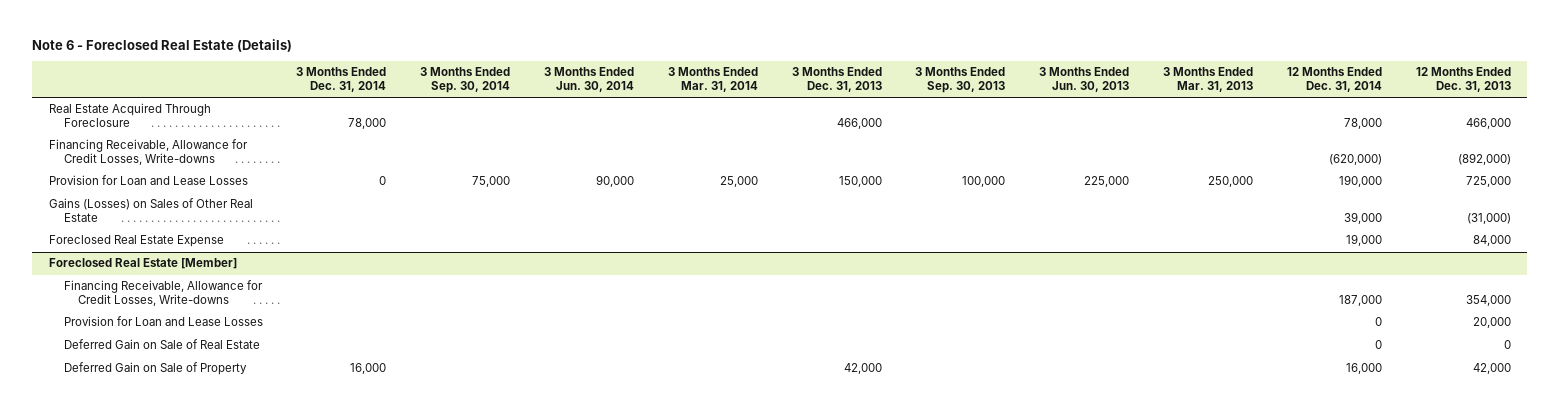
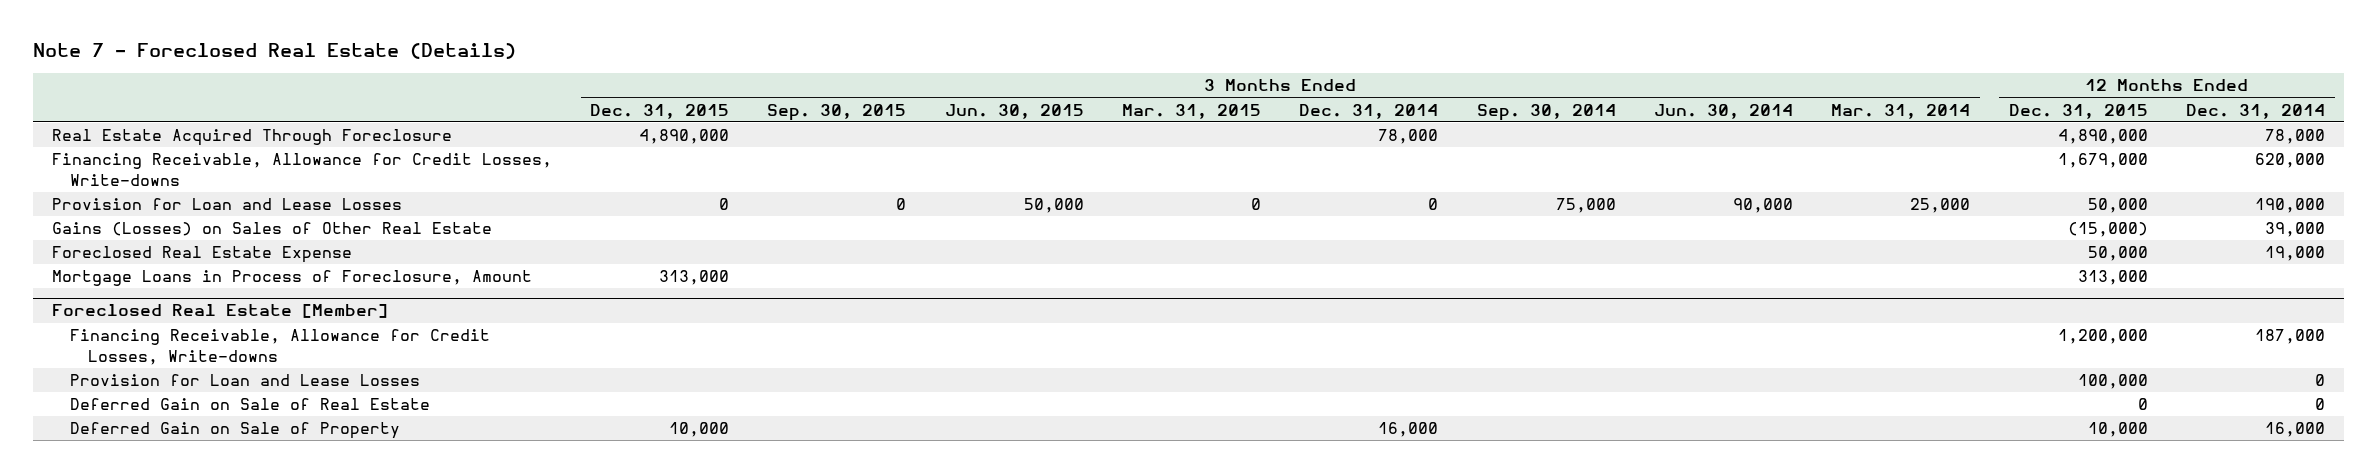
- Note 6 - Foreclosed Real Estate (Details)
+ Note 7 - Foreclosed Real Estate (Details)
- | 3 Months Ended Dec. 31, 2014 | 3 Months Ended Sep. 30, 2014 | 3 Months Ended Jun. 30, 2014 | 3 Months Ended Mar. 31, 2014 | 3 Months Ended Dec. 31, 2013 | 3 Months Ended Sep. 30, 2013 | 3 Months Ended Jun. 30, 2013 | 3 Months Ended Mar. 31, 2013 | 12 Months Ended Dec. 31, 2014 | 12 Months Ended Dec. 31, 2013
+ | 3 Months Ended Dec. 31, 2015 | 3 Months Ended Sep. 30, 2015 | 3 Months Ended Jun. 30, 2015 | 3 Months Ended Mar. 31, 2015 | 3 Months Ended Dec. 31, 2014 | 3 Months Ended Sep. 30, 2014 | 3 Months Ended Jun. 30, 2014 | 3 Months Ended Mar. 31, 2014 | 12 Months Ended Dec. 31, 2015 | 12 Months Ended Dec. 31, 2014
- Financing Receivable, Allowance for Credit Losses, Write-downs | | | | | | | | | (620,000) | (892,000)
+ Financing Receivable, Allowance for Credit Losses, Write-downs | | | | | | | | | 1,679,000 | 620,000
+ Mortgage Loans in Process of Foreclosure, Amount | 313,000 | | | | | | | | 313,000 |

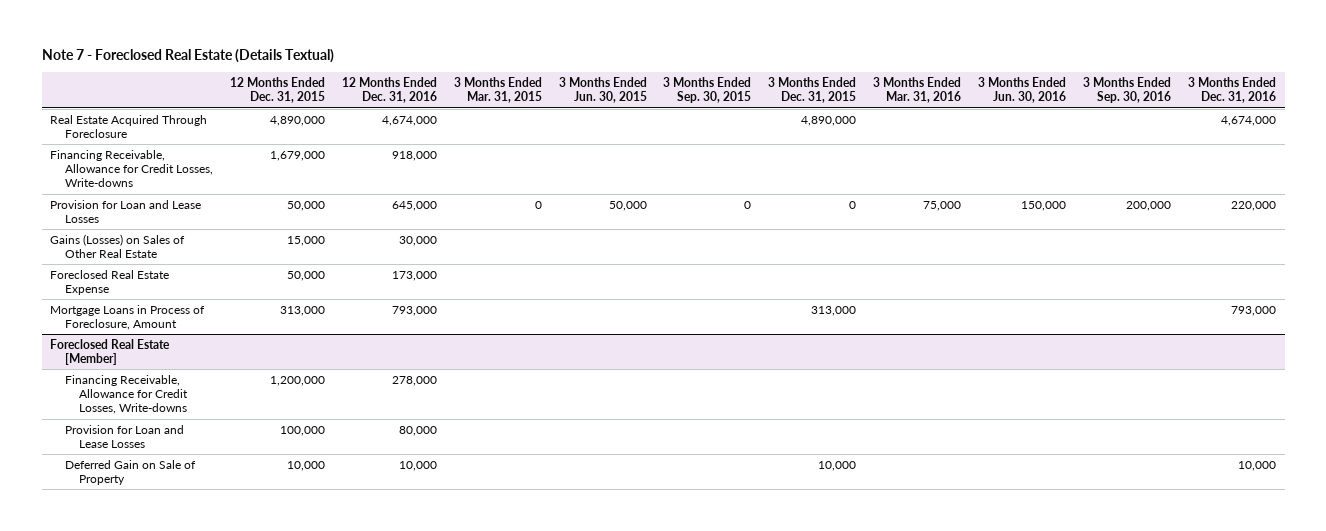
- Note 7 - Foreclosed Real Estate (Details)
+ Note 7 - Foreclosed Real Estate (Details Textual)
- | 3 Months Ended Dec. 31, 2015 | 3 Months Ended Sep. 30, 2015 | 3 Months Ended Jun. 30, 2015 | 3 Months Ended Mar. 31, 2015 | 3 Months Ended Dec. 31, 2014 | 3 Months Ended Sep. 30, 2014 | 3 Months Ended Jun. 30, 2014 | 3 Months Ended Mar. 31, 2014 | 12 Months Ended Dec. 31, 2015 | 12 Months Ended Dec. 31, 2014
+ | 12 Months Ended Dec. 31, 2015 | 12 Months Ended Dec. 31, 2016 | 3 Months Ended Mar. 31, 2015 | 3 Months Ended Jun. 30, 2015 | 3 Months Ended Sep. 30, 2015 | 3 Months Ended Dec. 31, 2015 | 3 Months Ended Mar. 31, 2016 | 3 Months Ended Jun. 30, 2016 | 3 Months Ended Sep. 30, 2016 | 3 Months Ended Dec. 31, 2016
- Gains (Losses) on Sales of Other Real Estate | | | | | | | | | (15,000) | 39,000
+ Gains (Losses) on Sales of Other Real Estate | 15,000 | 30,000 | | | | | | | |
@ Foreclosed Real Estate [Member]
- Deferred Gain on Sale of Real Estate | | | | | | | | | 0 | 0

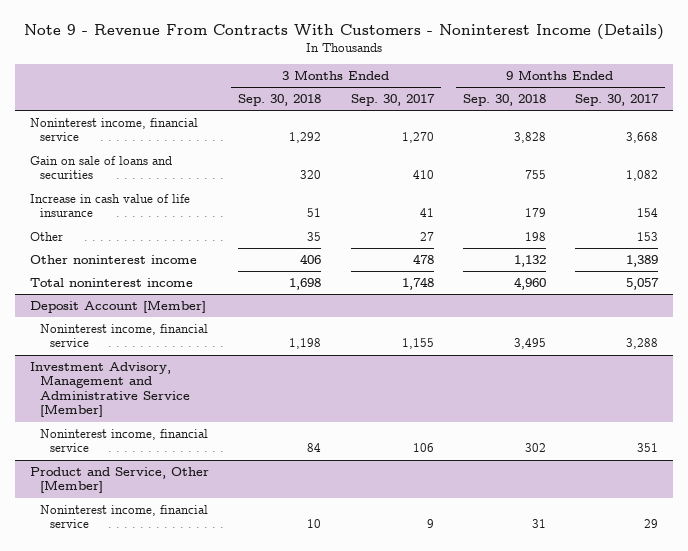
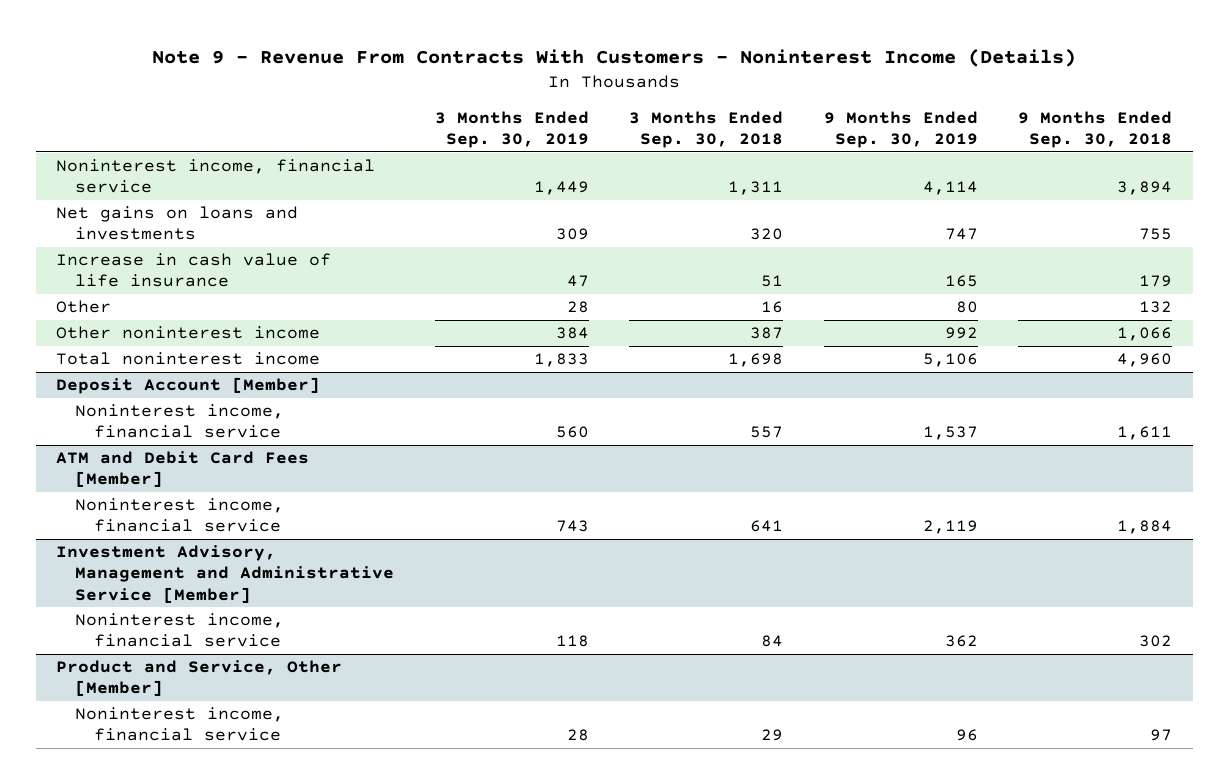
- | 3 Months Ended Sep. 30, 2018 | 3 Months Ended Sep. 30, 2017 | 9 Months Ended Sep. 30, 2018 | 9 Months Ended Sep. 30, 2017
+ | 3 Months Ended Sep. 30, 2019 | 3 Months Ended Sep. 30, 2018 | 9 Months Ended Sep. 30, 2019 | 9 Months Ended Sep. 30, 2018
- Noninterest income, financial service | 1,292 | 1,270 | 3,828 | 3,668
- Gain on sale of loans and securities | 320 | 410 | 755 | 1,082
+ Noninterest income, financial service | 1,449 | 1,311 | 4,114 | 3,894
+ Net gains on loans and investments | 309 | 320 | 747 | 755
- Other | 35 | 27 | 198 | 153
- Other noninterest income | 406 | 478 | 1,132 | 1,389
+ Other | 28 | 16 | 80 | 132
+ Other noninterest income | 384 | 387 | 992 | 1,066
@ Deposit Account [Member]
- Noninterest income, financial service | 1,198 | 1,155 | 3,495 | 3,288
+ Noninterest income, financial service | 560 | 557 | 1,537 | 1,611
+ ATM and Debit Card Fees [Member]
+ Noninterest income, financial service | 743 | 641 | 2,119 | 1,884
@ Product and Service, Other [Member]
- Noninterest income, financial service | 10 | 9 | 31 | 29
+ Noninterest income, financial service | 28 | 29 | 96 | 97

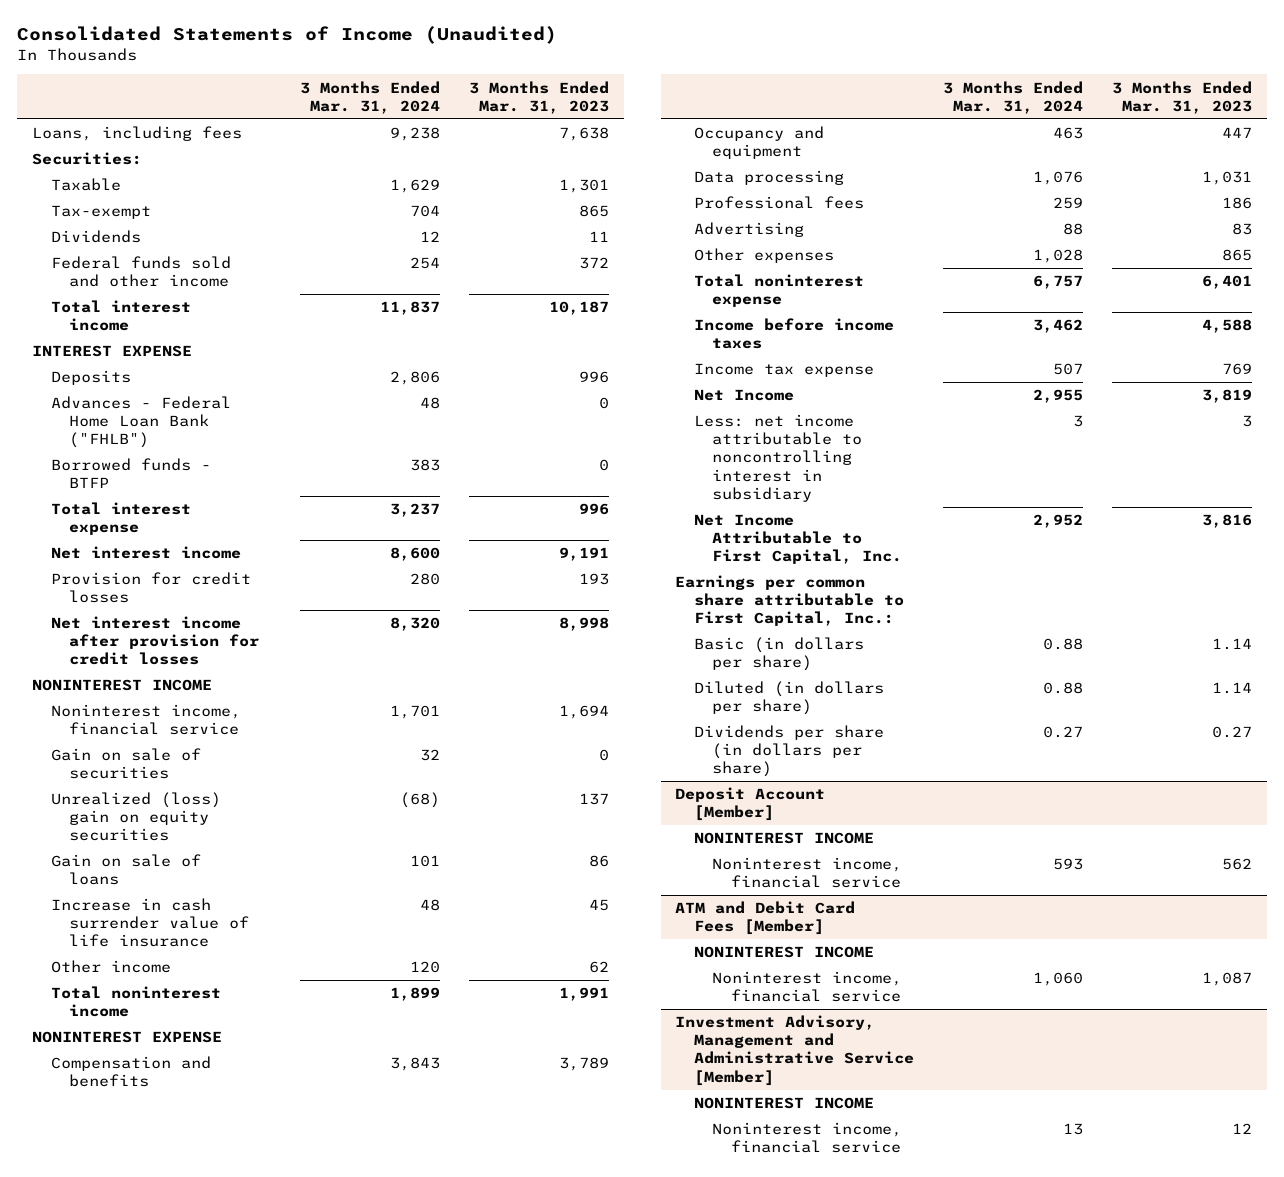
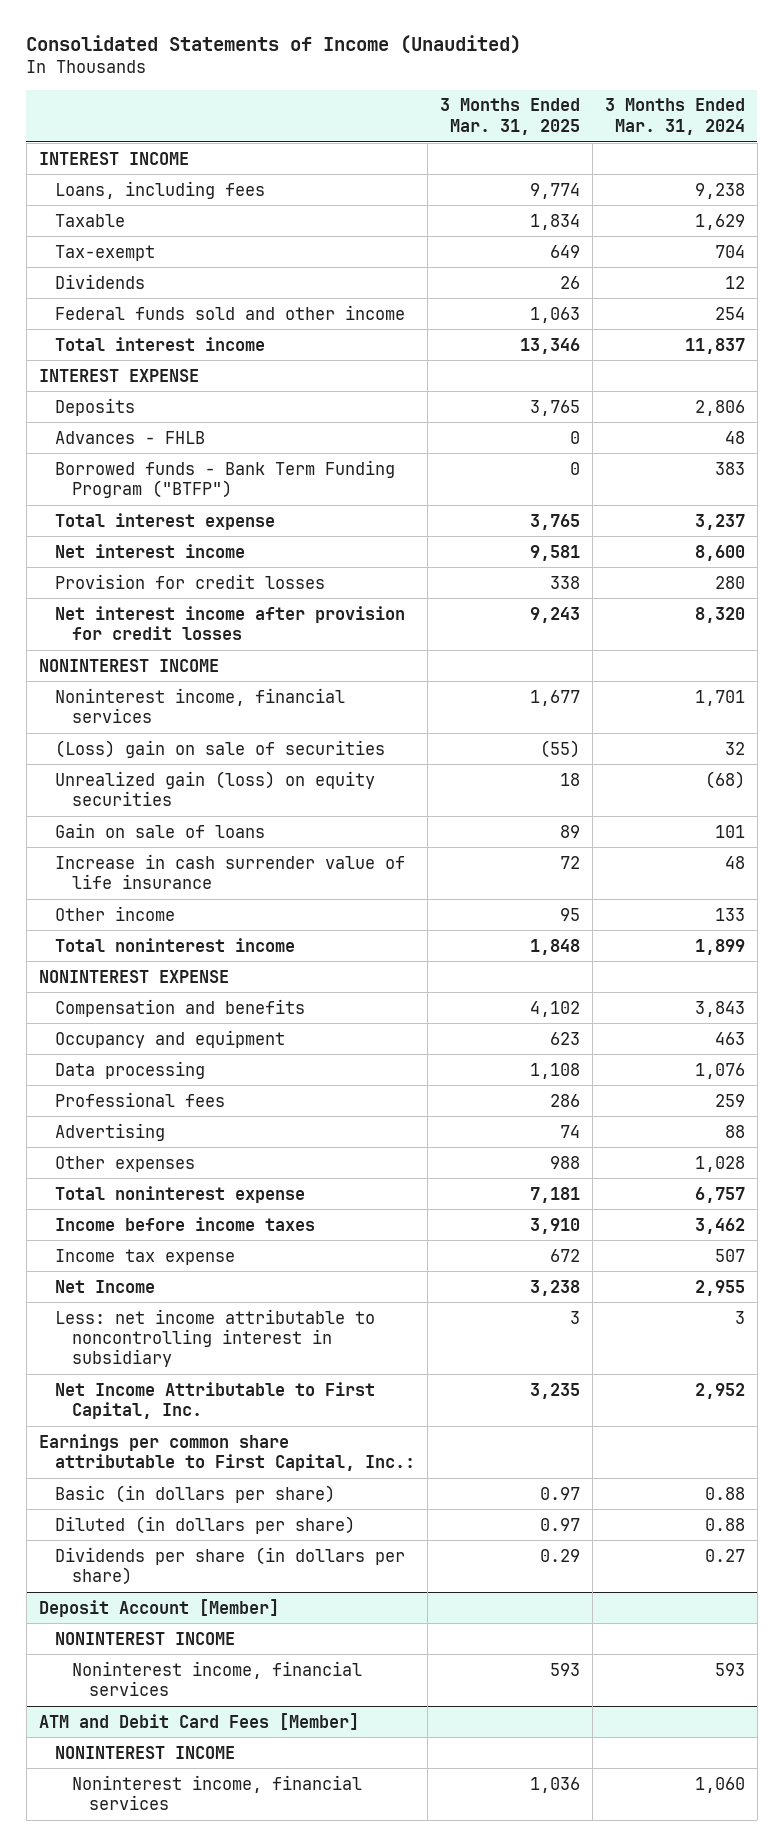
- | 3 Months Ended Mar. 31, 2024 | 3 Months Ended Mar. 31, 2023
+ | 3 Months Ended Mar. 31, 2025 | 3 Months Ended Mar. 31, 2024
+ INTEREST INCOME
- Securities:
- Advances - Federal Home Loan Bank ("FHLB") | 48 | 0
- Borrowed funds - BTFP | 383 | 0
+ Advances - FHLB | 0 | 48
+ Borrowed funds - Bank Term Funding Program ("BTFP") | 0 | 383
- Noninterest income, financial service | 1,701 | 1,694
- Gain on sale of securities | 32 | 0
- Unrealized (loss) gain on equity securities | (68) | 137
+ Noninterest income, financial services | 1,677 | 1,701
+ (Loss) gain on sale of securities | (55) | 32
+ Unrealized gain (loss) on equity securities | 18 | (68)
- Other income | 120 | 62
+ Other income | 95 | 133
@ Deposit Account [Member]
- Noninterest income, financial service | 593 | 562
+ Noninterest income, financial services | 593 | 593
@ ATM and Debit Card Fees [Member]
- Noninterest income, financial service | 1,060 | 1,087
- Investment Advisory, Management and Administrative Service [Member]
- NONINTEREST INCOME
- Noninterest income, financial service | 13 | 12
@ ATM and Debit Card Fees [Member]
+ Noninterest income, financial services | 1,036 | 1,060

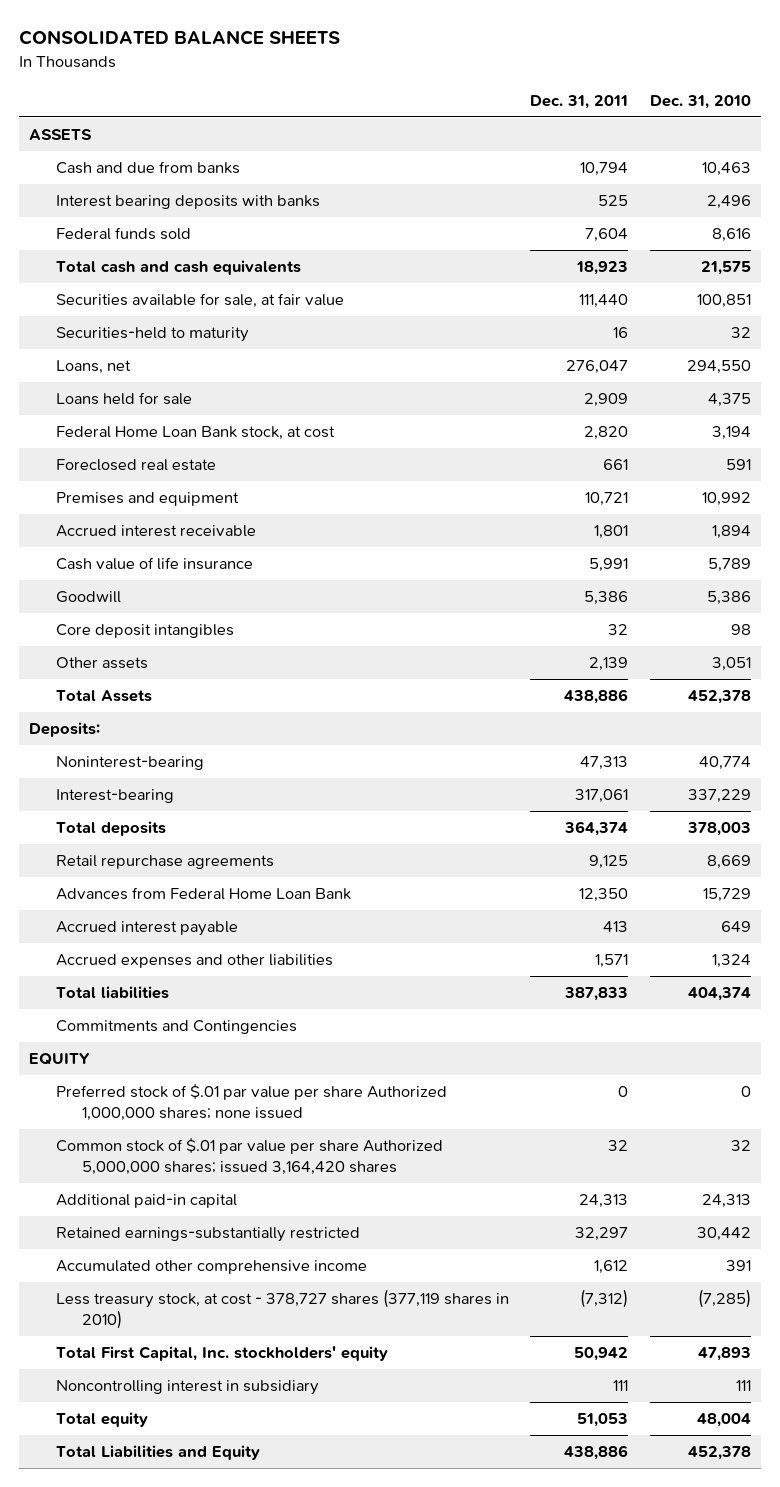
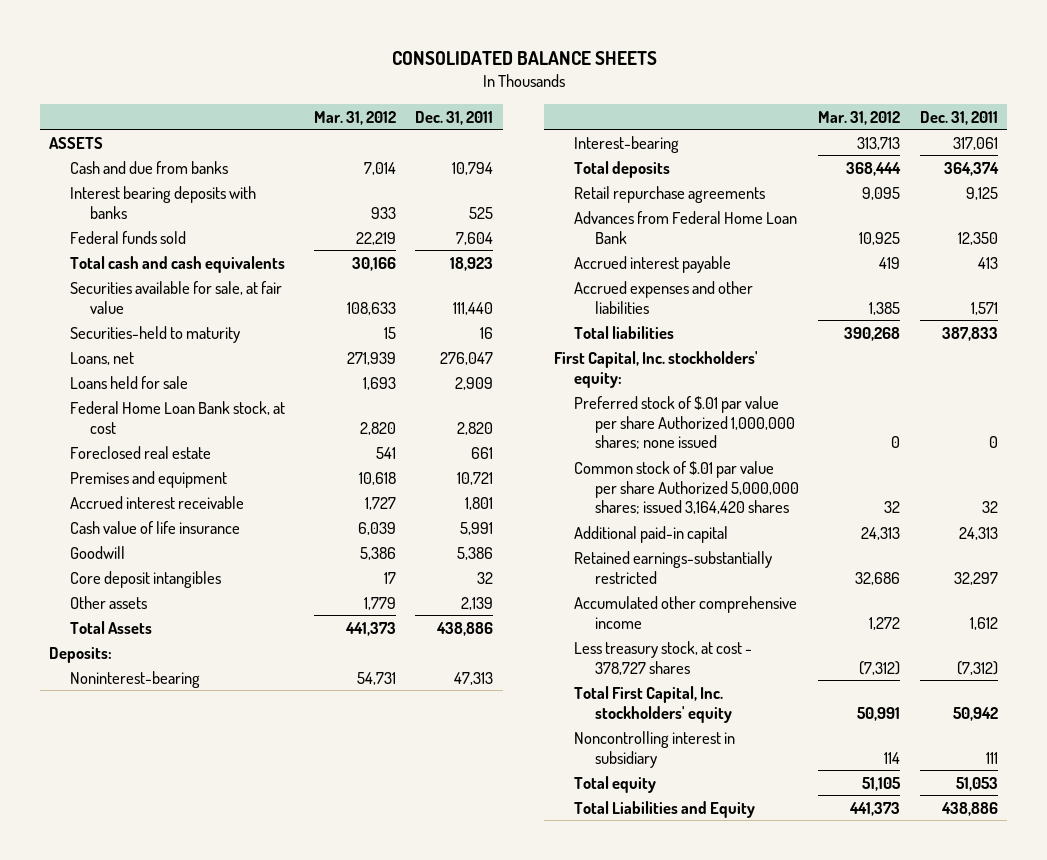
- | Dec. 31, 2011 | Dec. 31, 2010
+ | Mar. 31, 2012 | Dec. 31, 2011
- Commitments and Contingencies
- EQUITY
+ First Capital, Inc. stockholders' equity:
- Less treasury stock, at cost - 378,727 shares (377,119 shares in 2010) | (7,312) | (7,285)
+ Less treasury stock, at cost - 378,727 shares | (7,312) | (7,312)

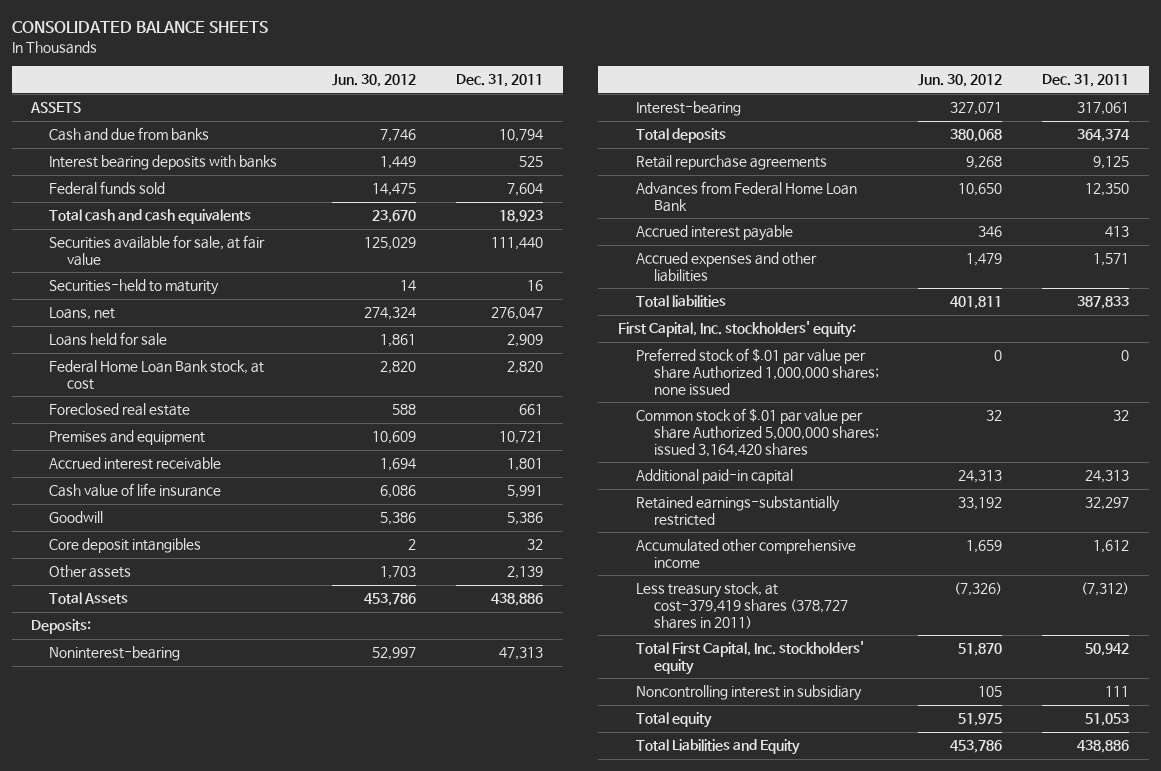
- | Mar. 31, 2012 | Dec. 31, 2011
+ | Jun. 30, 2012 | Dec. 31, 2011
- Less treasury stock, at cost - 378,727 shares | (7,312) | (7,312)
+ Less treasury stock, at cost-379,419 shares (378,727 shares in 2011) | (7,326) | (7,312)

